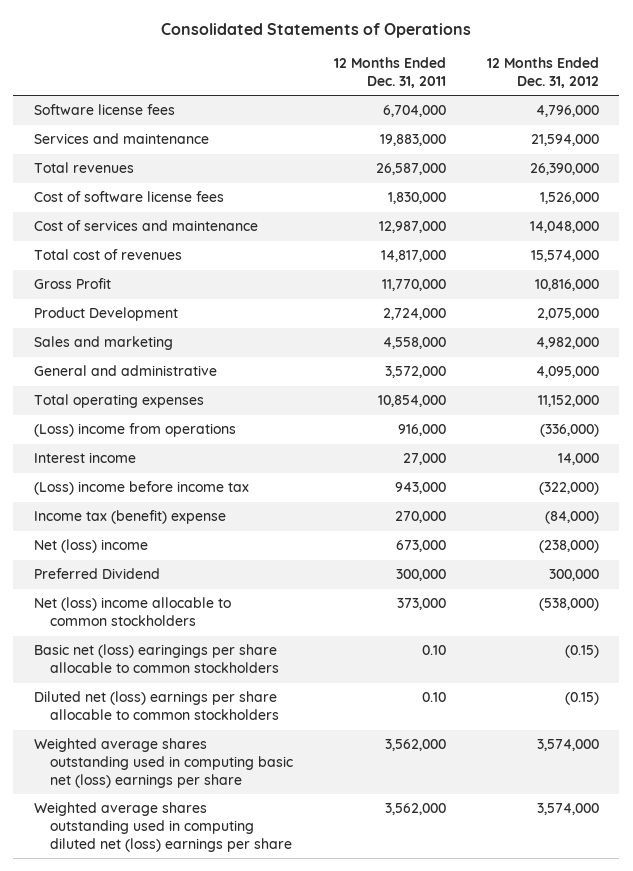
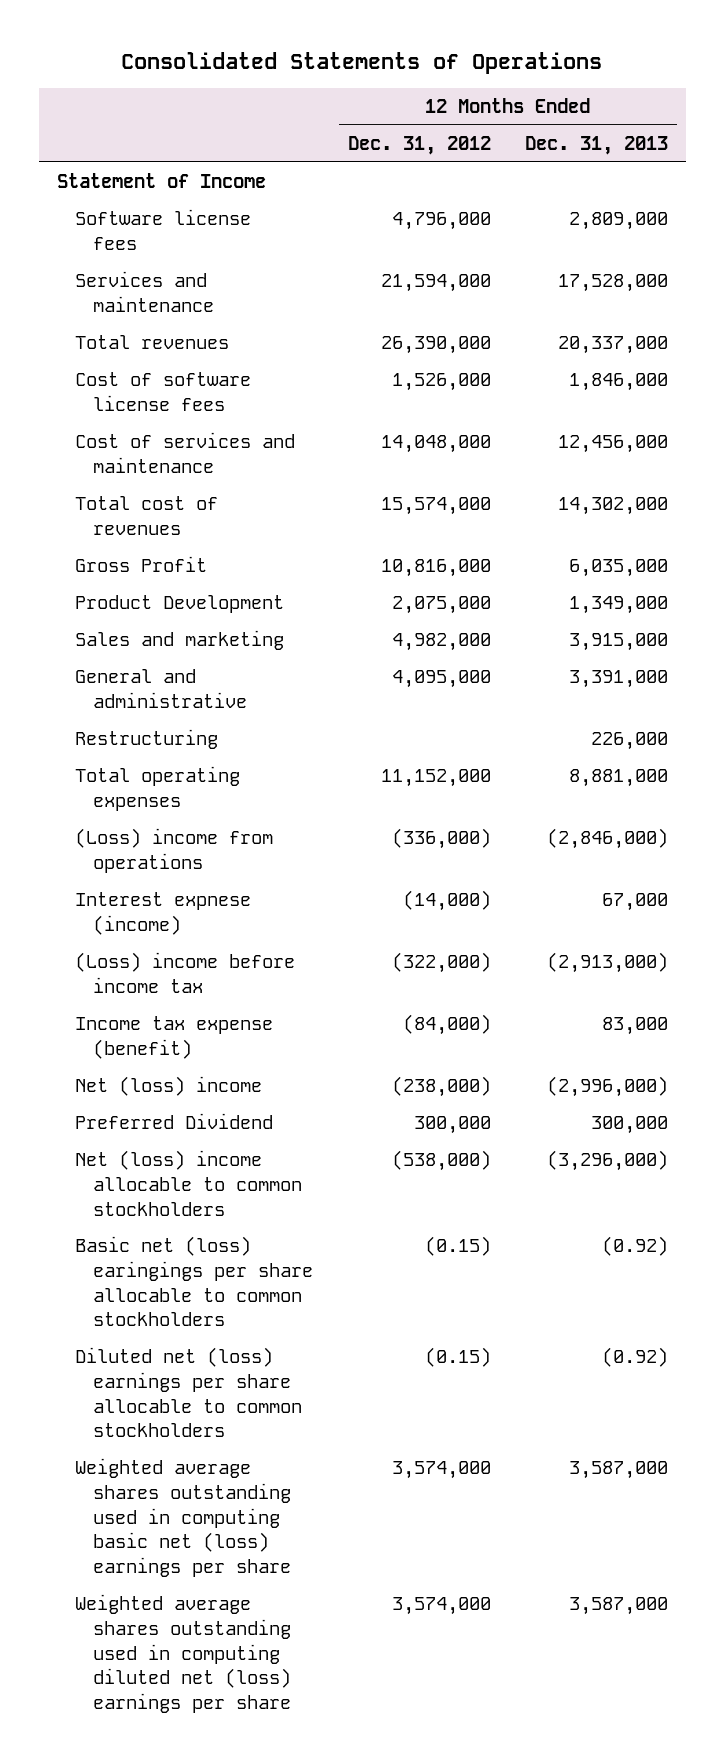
- | 12 Months Ended Dec. 31, 2011 | 12 Months Ended Dec. 31, 2012
+ | 12 Months Ended Dec. 31, 2012 | 12 Months Ended Dec. 31, 2013
+ Statement of Income
+ Restructuring | | 226,000
- Interest income | 27,000 | 14,000
+ Interest expnese (income) | (14,000) | 67,000
- Income tax (benefit) expense | 270,000 | (84,000)
+ Income tax expense (benefit) | (84,000) | 83,000

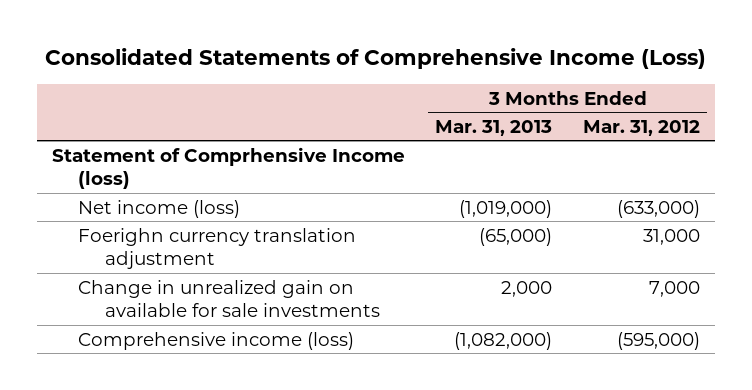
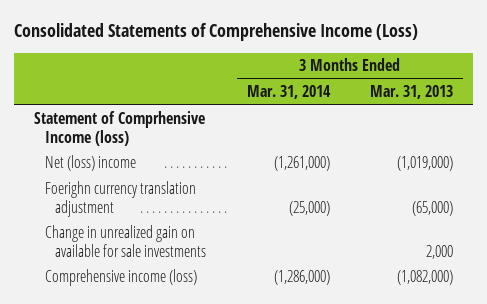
- | 3 Months Ended Mar. 31, 2013 | 3 Months Ended Mar. 31, 2012
+ | 3 Months Ended Mar. 31, 2014 | 3 Months Ended Mar. 31, 2013
- Net income (loss) | (1,019,000) | (633,000)
+ Net (loss) income | (1,261,000) | (1,019,000)

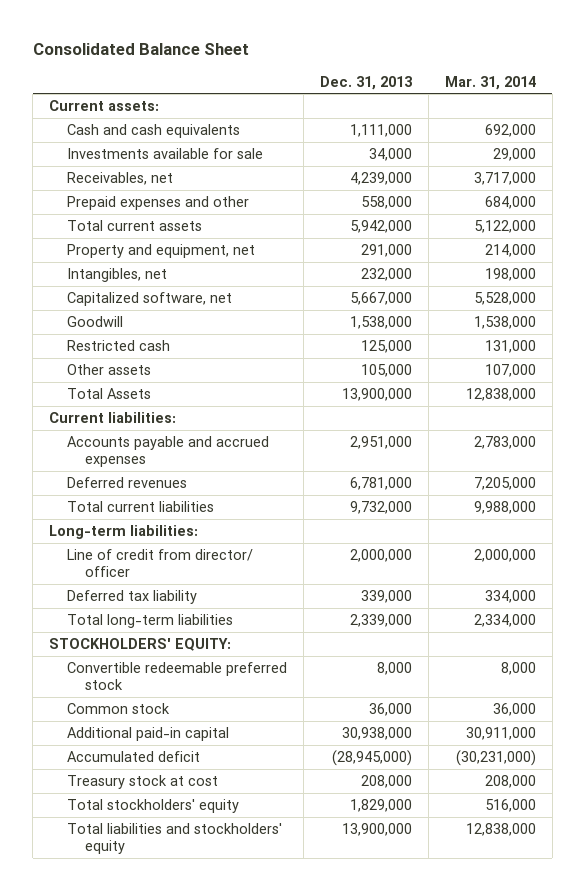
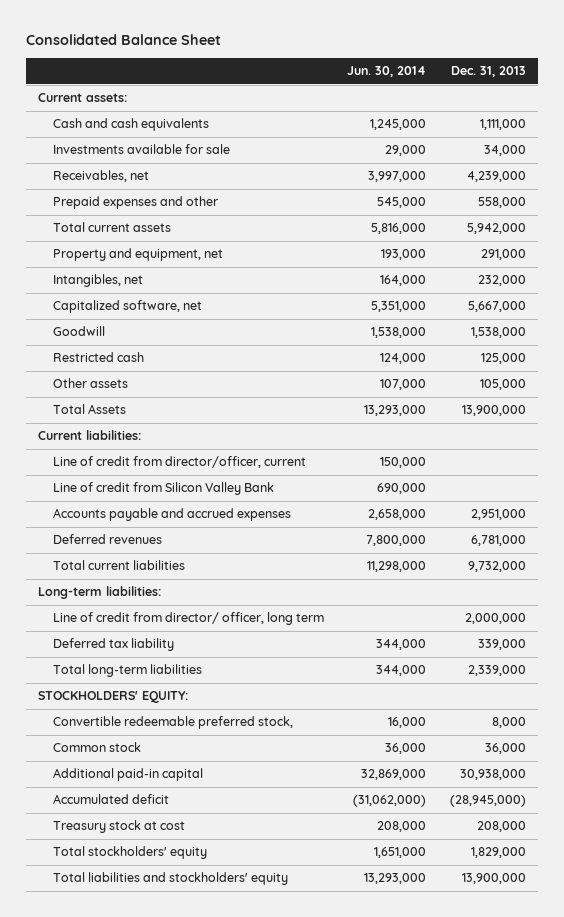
- | Dec. 31, 2013 | Mar. 31, 2014
+ | Jun. 30, 2014 | Dec. 31, 2013
+ Line of credit from director/officer, current | 150,000 |
+ Line of credit from Silicon Valley Bank | 690,000 |
- Line of credit from director/ officer | 2,000,000 | 2,000,000
+ Line of credit from director/ officer, long term | | 2,000,000
- Convertible redeemable preferred stock | 8,000 | 8,000
+ Convertible redeemable preferred stock, | 16,000 | 8,000

